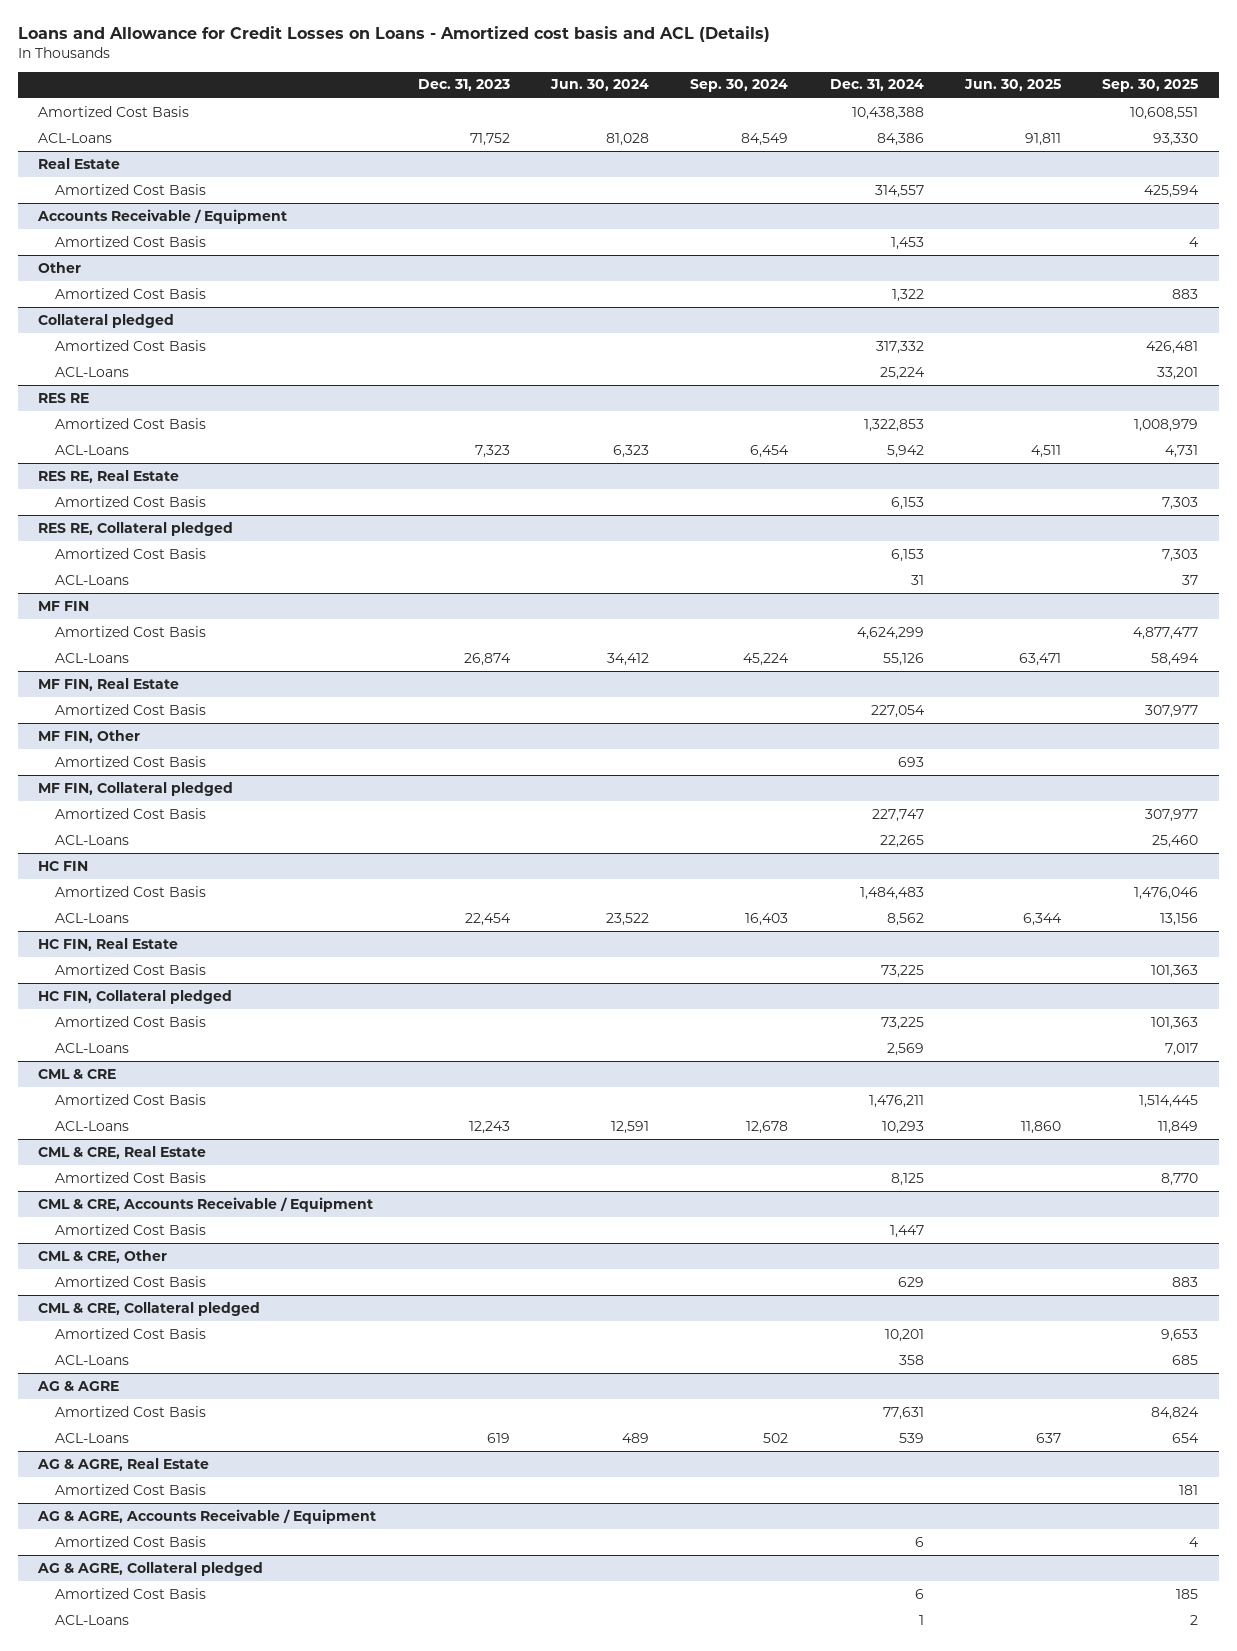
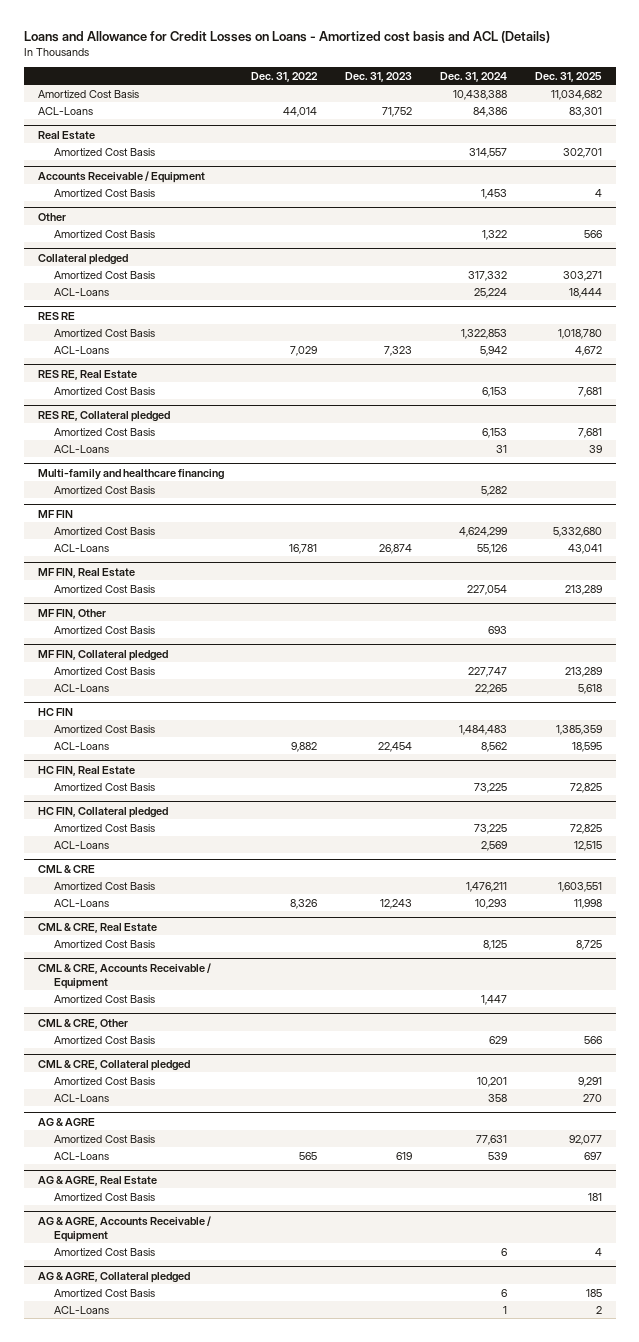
- | Dec. 31, 2023 | Jun. 30, 2024 | Sep. 30, 2024 | Dec. 31, 2024 | Jun. 30, 2025 | Sep. 30, 2025
+ | Dec. 31, 2022 | Dec. 31, 2023 | Dec. 31, 2024 | Dec. 31, 2025
+ Multi-family and healthcare financing
+ Amortized Cost Basis | | | 5,282 |

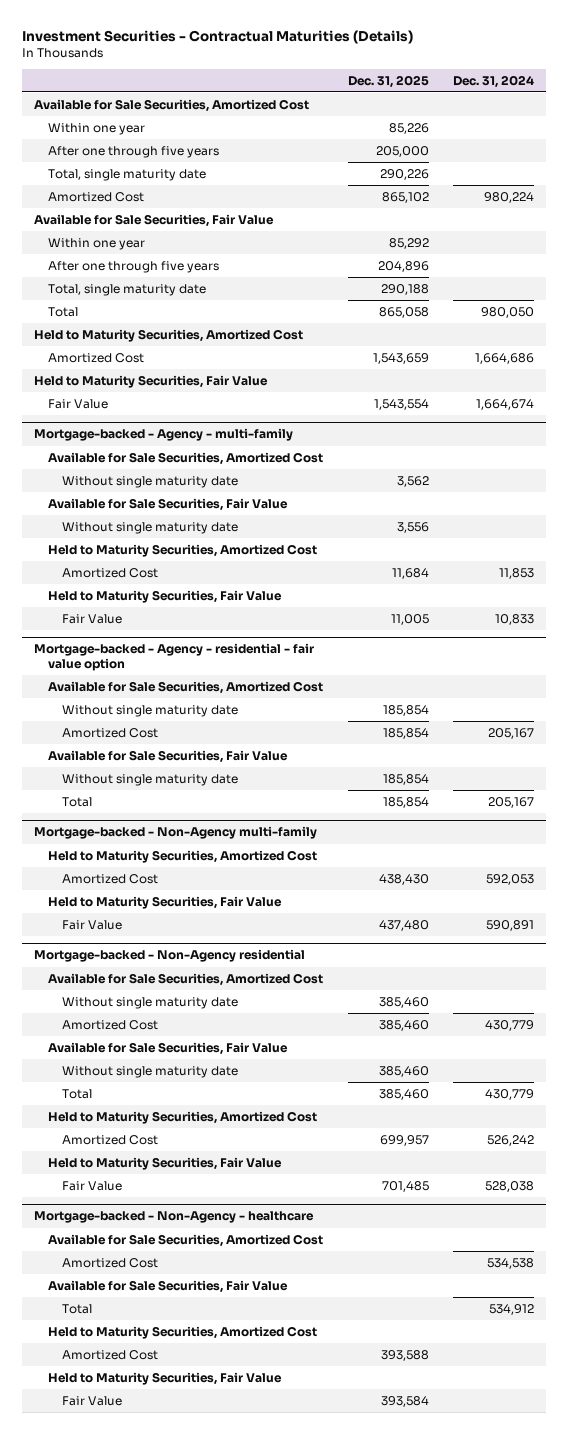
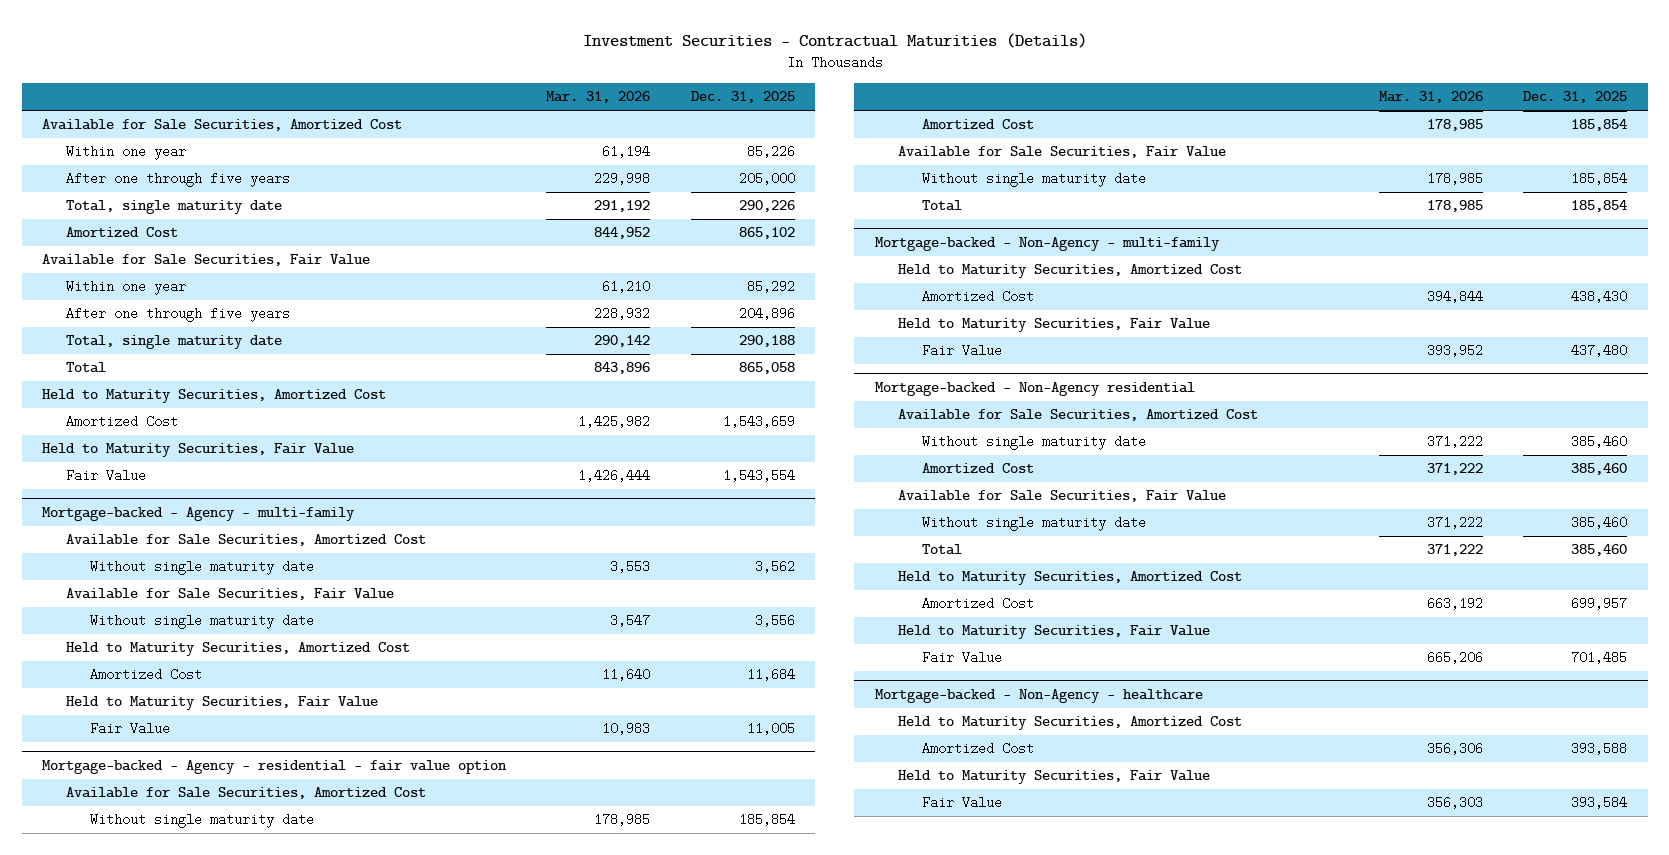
- | Dec. 31, 2025 | Dec. 31, 2024
+ | Mar. 31, 2026 | Dec. 31, 2025
- Mortgage-backed - Non-Agency multi-family
+ Mortgage-backed - Non-Agency - multi-family
@ Mortgage-backed - Non-Agency - healthcare
- Available for Sale Securities, Amortized Cost
- Amortized Cost | | 534,538
- Available for Sale Securities, Fair Value
- Total | | 534,912

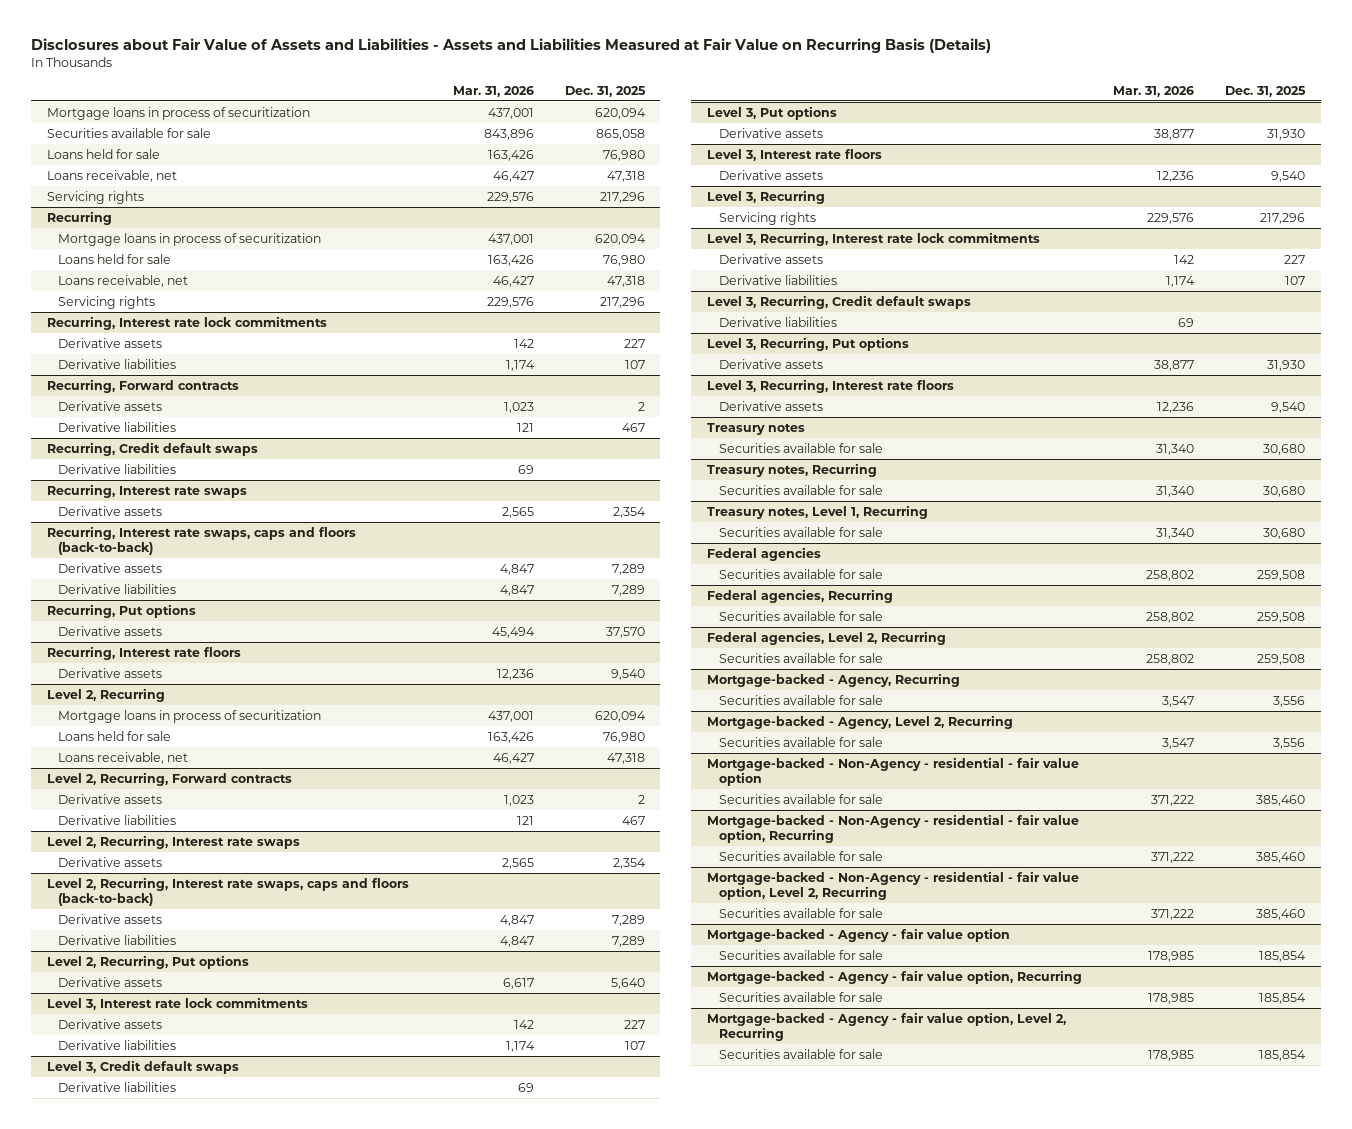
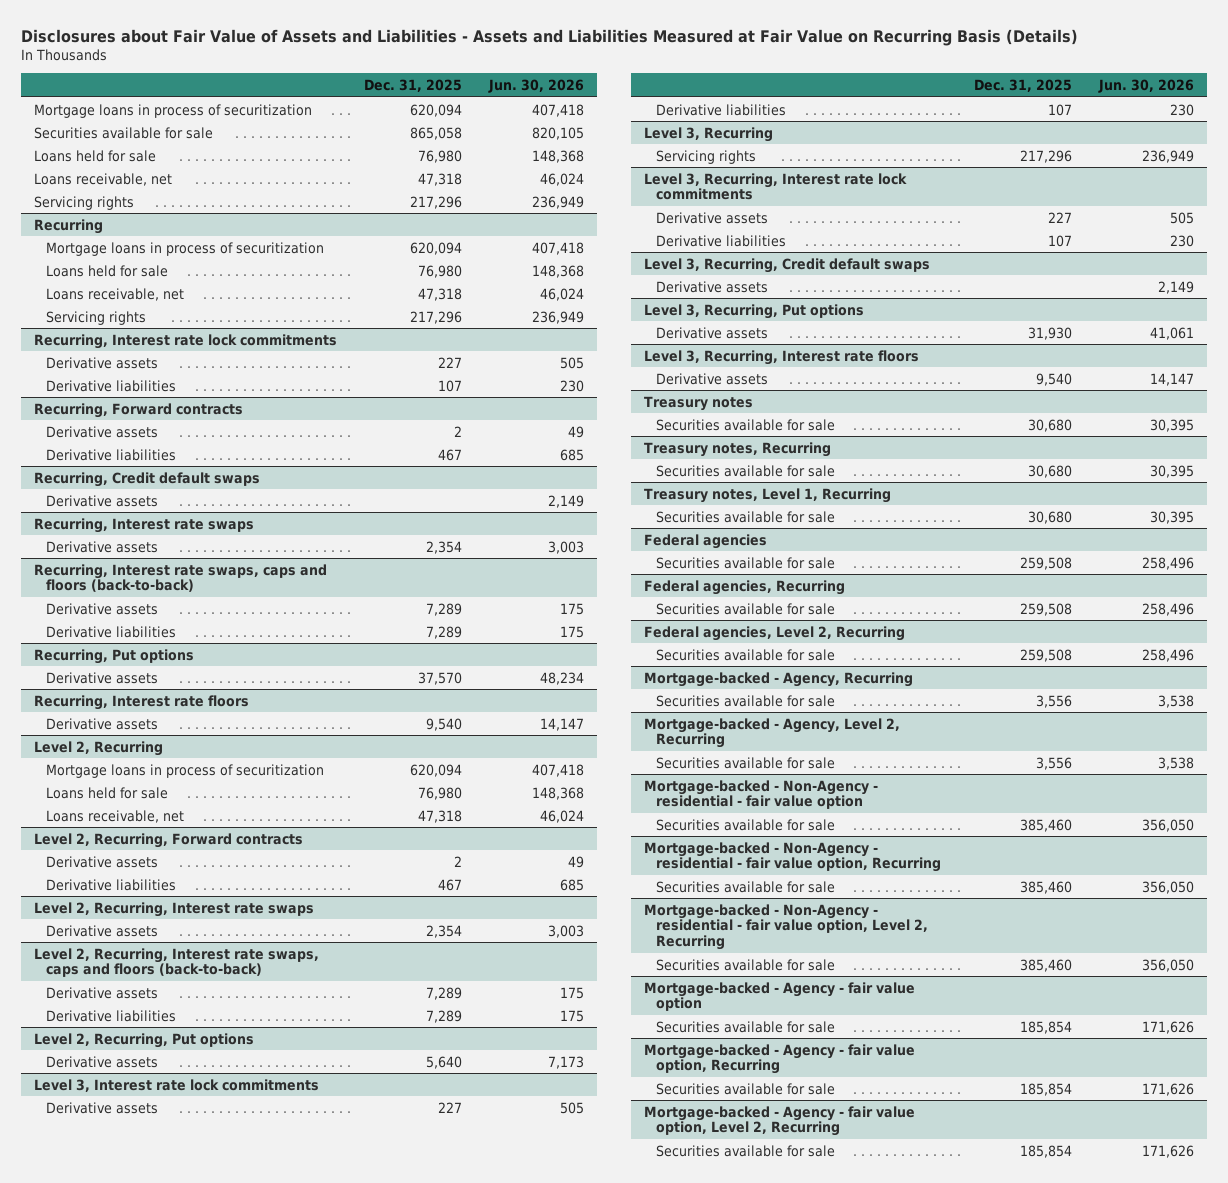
- | Mar. 31, 2026 | Dec. 31, 2025
+ | Dec. 31, 2025 | Jun. 30, 2026
@ Recurring, Credit default swaps
- Derivative liabilities | 69 |
+ Derivative assets | | 2,149
- Level 3, Credit default swaps
- Derivative liabilities | 69 |
- Level 3, Put options
- Derivative assets | 38,877 | 31,930
- Level 3, Interest rate floors
- Derivative assets | 12,236 | 9,540
@ Level 3, Recurring, Credit default swaps
- Derivative liabilities | 69 |
+ Derivative assets | | 2,149

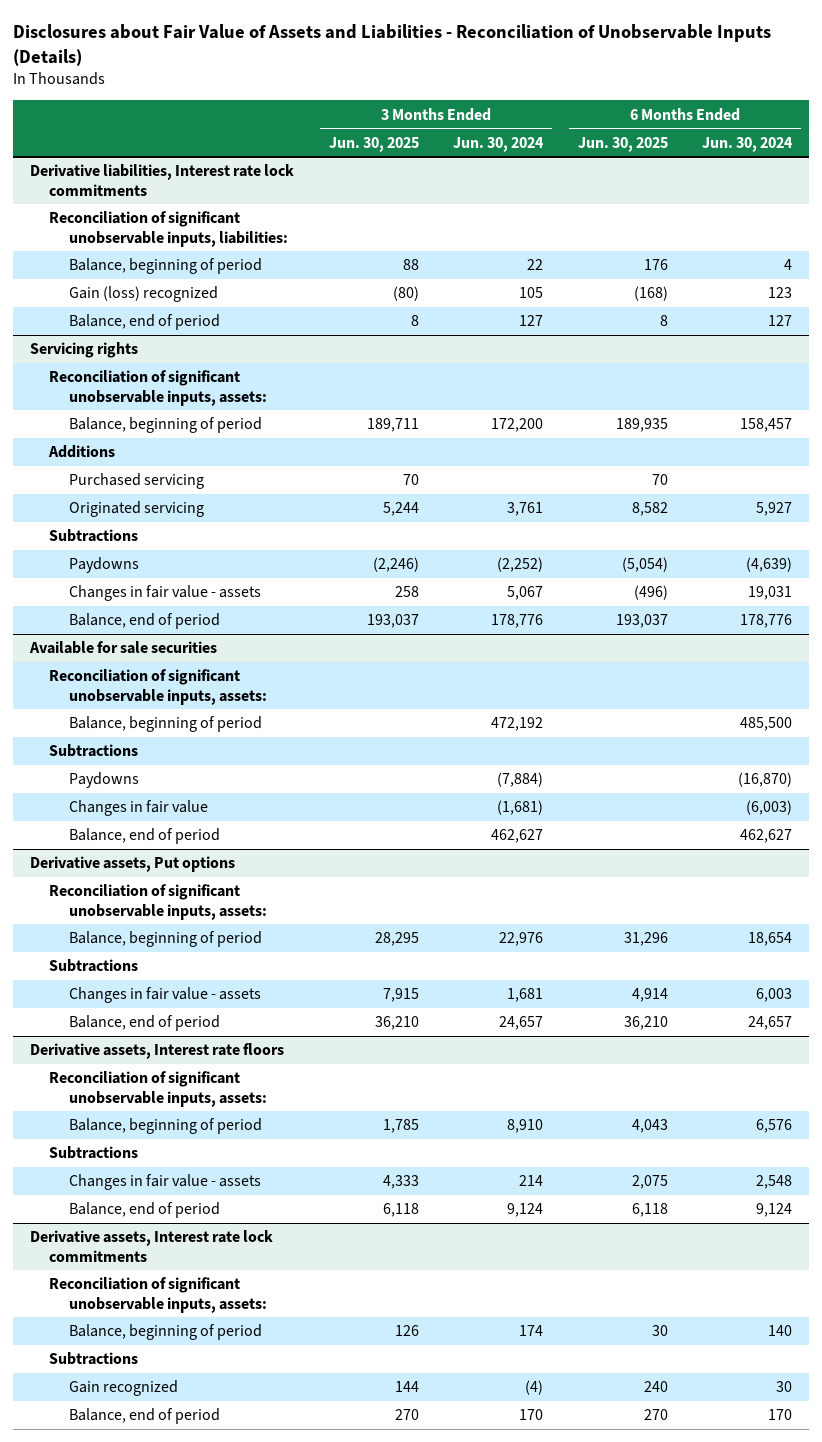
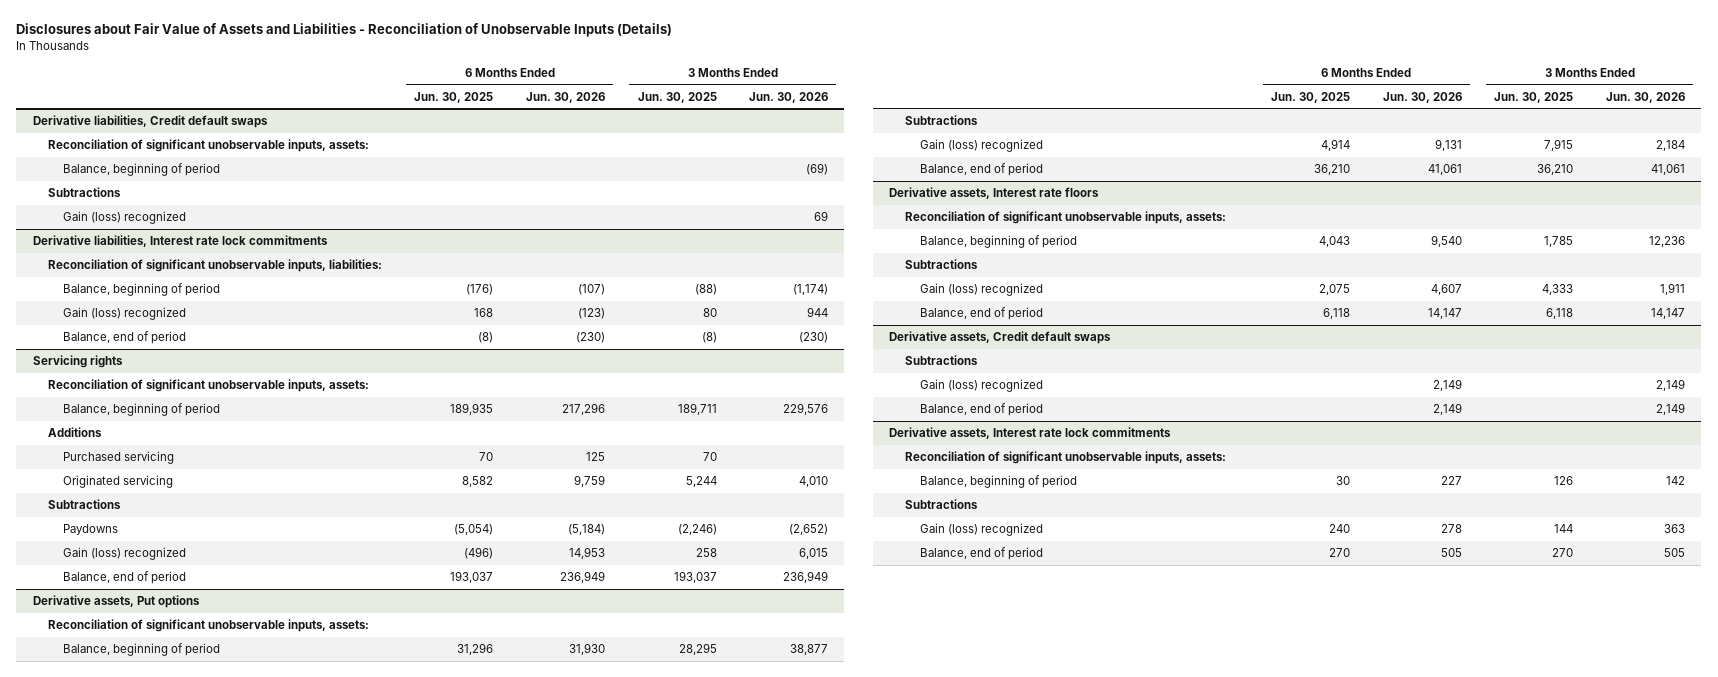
- | 3 Months Ended Jun. 30, 2025 | 3 Months Ended Jun. 30, 2024 | 6 Months Ended Jun. 30, 2025 | 6 Months Ended Jun. 30, 2024
+ | 6 Months Ended Jun. 30, 2025 | 6 Months Ended Jun. 30, 2026 | 3 Months Ended Jun. 30, 2025 | 3 Months Ended Jun. 30, 2026
+ Derivative liabilities, Credit default swaps
+ Reconciliation of significant unobservable inputs, assets:
+ Balance, beginning of period | | | | (69)
+ Subtractions
+ Gain (loss) recognized | | | | 69
@ Derivative liabilities, Interest rate lock commitments
- Balance, beginning of period | 88 | 22 | 176 | 4
- Gain (loss) recognized | (80) | 105 | (168) | 123
- Balance, end of period | 8 | 127 | 8 | 127
+ Balance, beginning of period | (176) | (107) | (88) | (1,174)
+ Gain (loss) recognized | 168 | (123) | 80 | 944
+ Balance, end of period | (8) | (230) | (8) | (230)
@ Servicing rights
- Changes in fair value - assets | 258 | 5,067 | (496) | 19,031
+ Gain (loss) recognized | (496) | 14,953 | 258 | 6,015
- Available for sale securities
- Reconciliation of significant unobservable inputs, assets:
- Balance, beginning of period | | 472,192 | | 485,500
- Subtractions
- Paydowns | | (7,884) | | (16,870)
- Changes in fair value | | (1,681) | | (6,003)
- Balance, end of period | | 462,627 | | 462,627
@ Derivative assets, Put options
- Changes in fair value - assets | 7,915 | 1,681 | 4,914 | 6,003
+ Gain (loss) recognized | 4,914 | 9,131 | 7,915 | 2,184
@ Derivative assets, Interest rate floors
- Changes in fair value - assets | 4,333 | 214 | 2,075 | 2,548
+ Gain (loss) recognized | 2,075 | 4,607 | 4,333 | 1,911
+ Derivative assets, Credit default swaps
+ Subtractions
+ Gain (loss) recognized | | 2,149 | | 2,149
+ Balance, end of period | | 2,149 | | 2,149
@ Derivative assets, Interest rate lock commitments
- Gain recognized | 144 | (4) | 240 | 30
+ Gain (loss) recognized | 240 | 278 | 144 | 363

